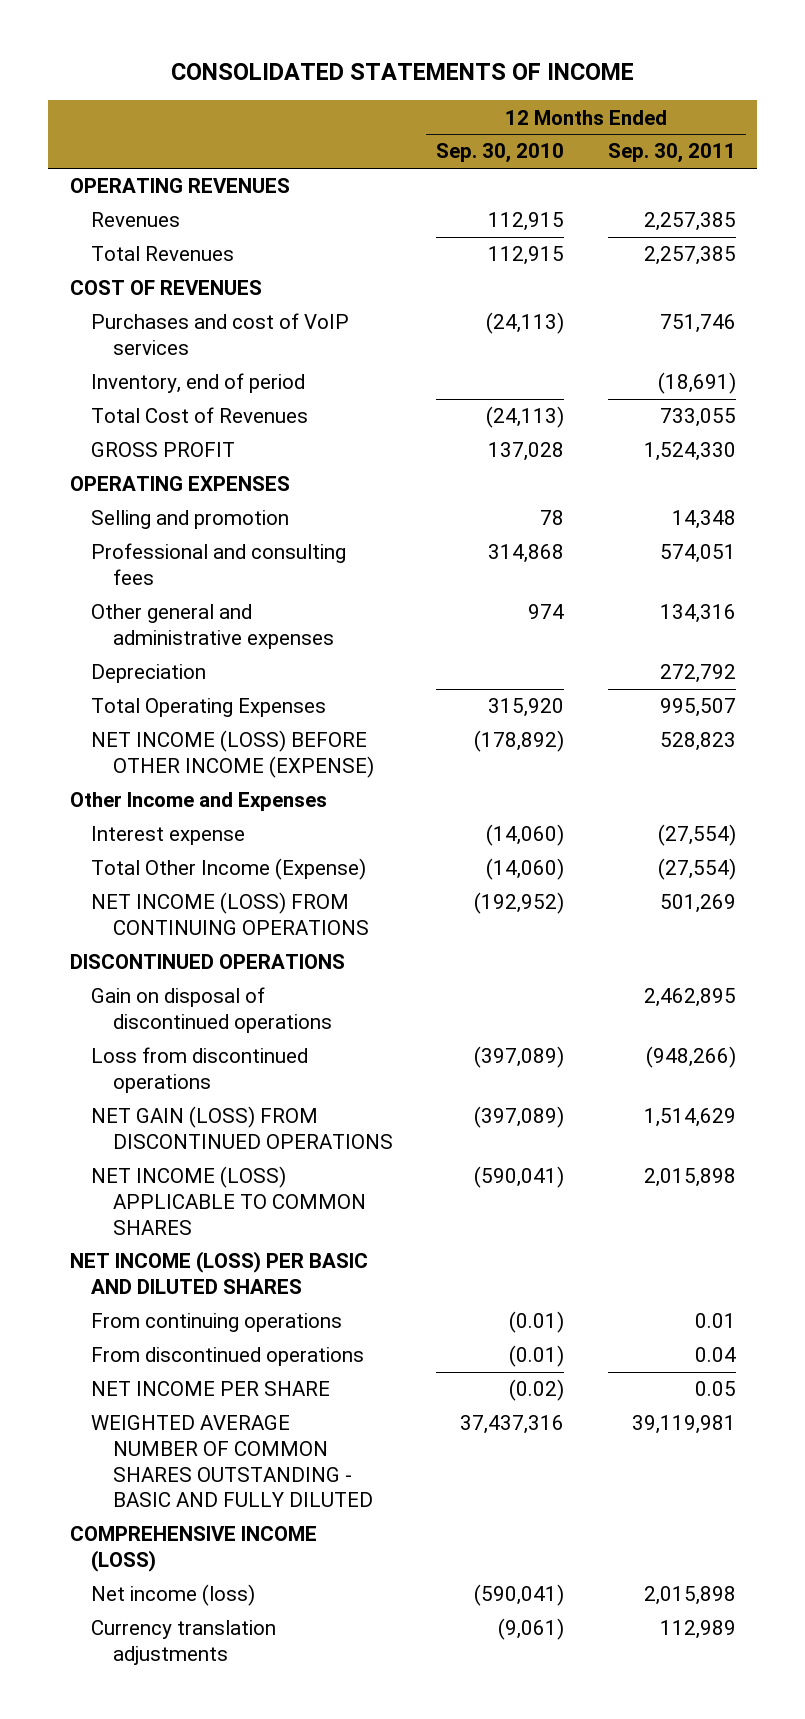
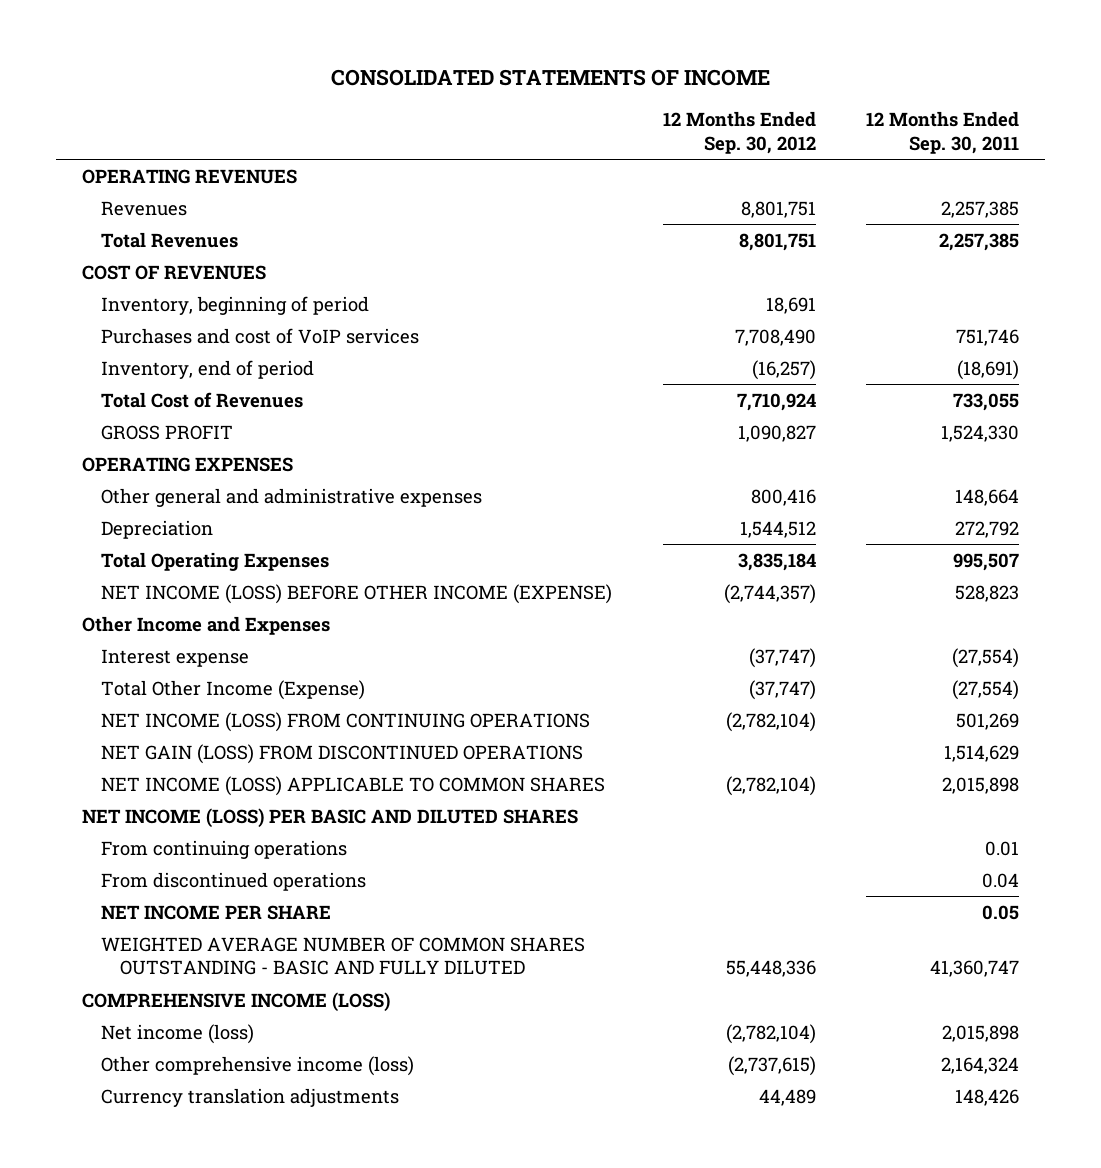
- | 12 Months Ended Sep. 30, 2010 | 12 Months Ended Sep. 30, 2011
+ | 12 Months Ended Sep. 30, 2012 | 12 Months Ended Sep. 30, 2011
+ Inventory, beginning of period | 18,691 |
- Selling and promotion | 78 | 14,348
- Professional and consulting fees | 314,868 | 574,051
- Other general and administrative expenses | 974 | 134,316
+ Other general and administrative expenses | 800,416 | 148,664
- DISCONTINUED OPERATIONS
- Gain on disposal of discontinued operations | | 2,462,895
- Loss from discontinued operations | (397,089) | (948,266)
- WEIGHTED AVERAGE NUMBER OF COMMON SHARES OUTSTANDING - BASIC AND FULLY DILUTED | 37,437,316 | 39,119,981
+ WEIGHTED AVERAGE NUMBER OF COMMON SHARES OUTSTANDING - BASIC AND FULLY DILUTED | 55,448,336 | 41,360,747
- Currency translation adjustments | (9,061) | 112,989
+ Other comprehensive income (loss) | (2,737,615) | 2,164,324
+ Currency translation adjustments | 44,489 | 148,426

